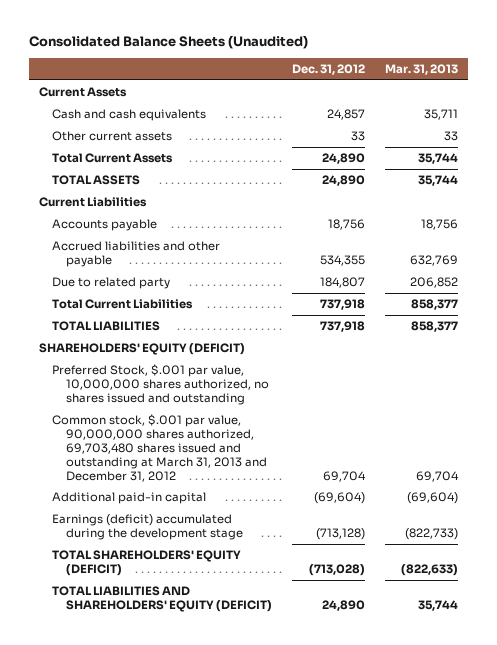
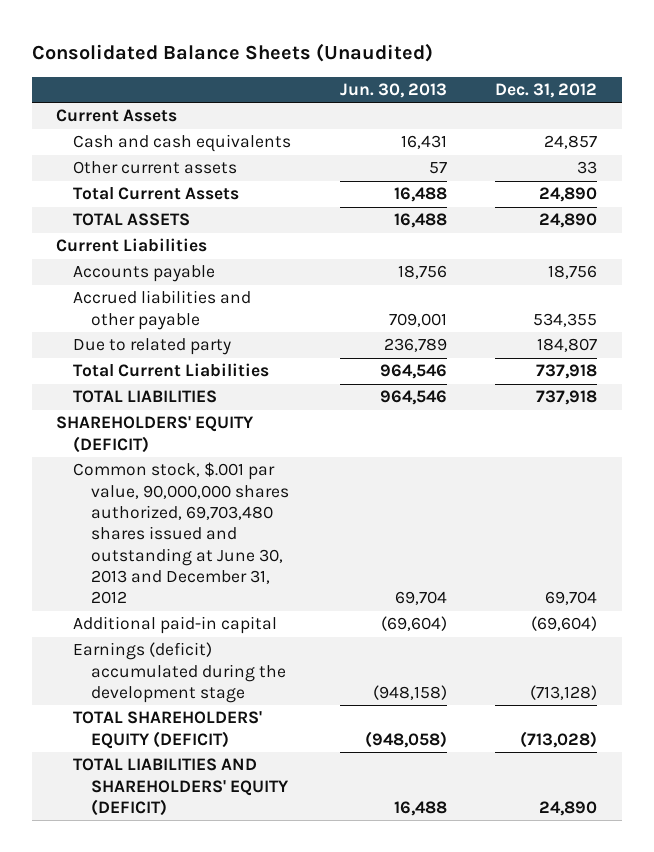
- | Dec. 31, 2012 | Mar. 31, 2013
+ | Jun. 30, 2013 | Dec. 31, 2012
- Preferred Stock, $.001 par value, 10,000,000 shares authorized, no shares issued and outstanding
- Common stock, $.001 par value, 90,000,000 shares authorized, 69,703,480 shares issued and outstanding at March 31, 2013 and December 31, 2012 | 69,704 | 69,704
+ Common stock, $.001 par value, 90,000,000 shares authorized, 69,703,480 shares issued and outstanding at June 30, 2013 and December 31, 2012 | 69,704 | 69,704

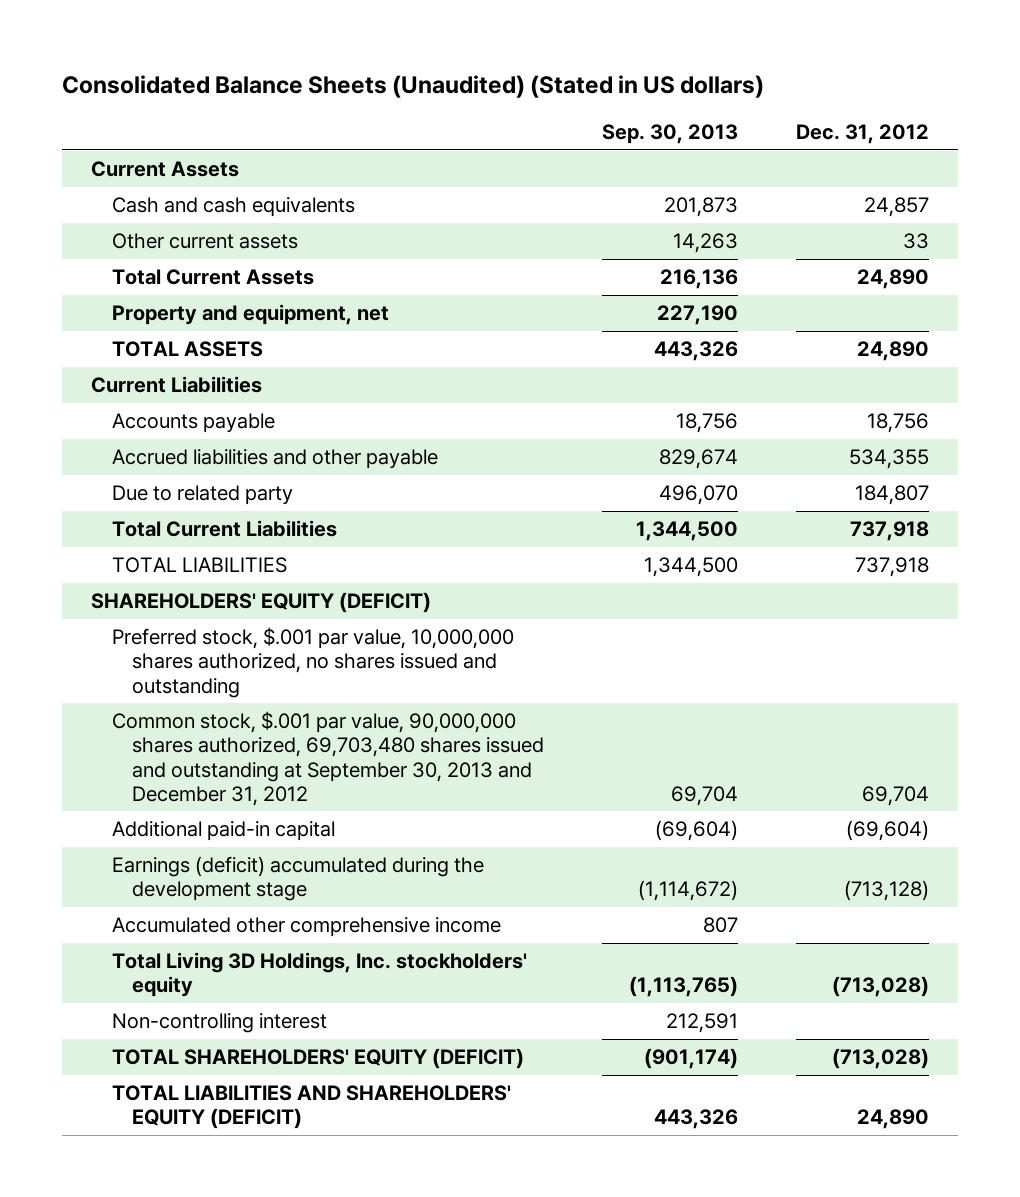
- Consolidated Balance Sheets (Unaudited)
+ Consolidated Balance Sheets (Unaudited) (Stated in US dollars)
- | Jun. 30, 2013 | Dec. 31, 2012
+ | Sep. 30, 2013 | Dec. 31, 2012
+ Property and equipment, net | 227,190 |
- Common stock, $.001 par value, 90,000,000 shares authorized, 69,703,480 shares issued and outstanding at June 30, 2013 and December 31, 2012 | 69,704 | 69,704
+ Preferred stock, $.001 par value, 10,000,000 shares authorized, no shares issued and outstanding
+ Common stock, $.001 par value, 90,000,000 shares authorized, 69,703,480 shares issued and outstanding at September 30, 2013 and December 31, 2012 | 69,704 | 69,704
+ Accumulated other comprehensive income | 807 |
+ Total Living 3D Holdings, Inc. stockholders' equity | (1,113,765) | (713,028)
+ Non-controlling interest | 212,591 |

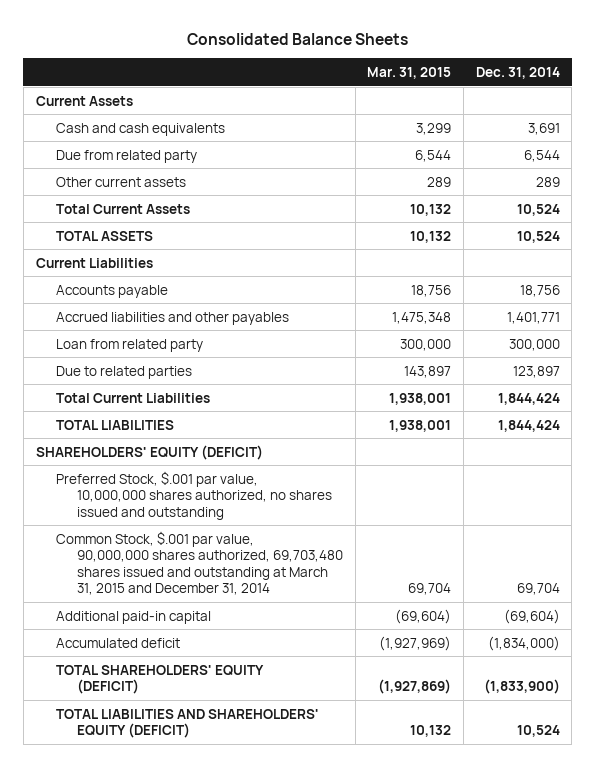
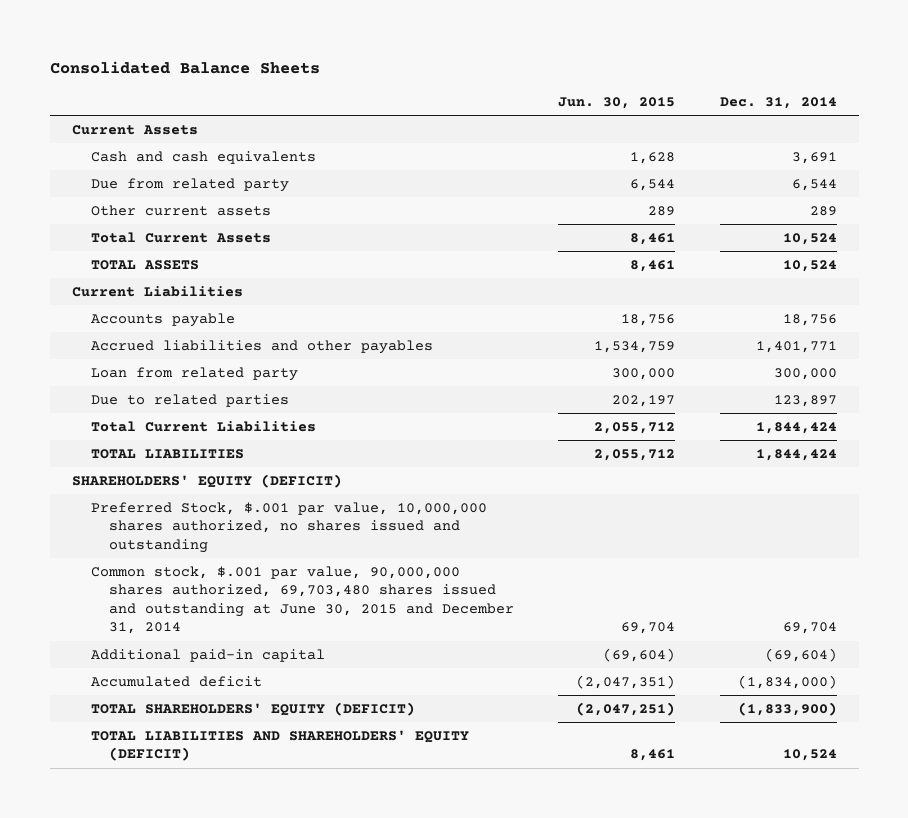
- | Mar. 31, 2015 | Dec. 31, 2014
+ | Jun. 30, 2015 | Dec. 31, 2014
- Common Stock, $.001 par value, 90,000,000 shares authorized, 69,703,480 shares issued and outstanding at March 31, 2015 and December 31, 2014 | 69,704 | 69,704
+ Common stock, $.001 par value, 90,000,000 shares authorized, 69,703,480 shares issued and outstanding at June 30, 2015 and December 31, 2014 | 69,704 | 69,704

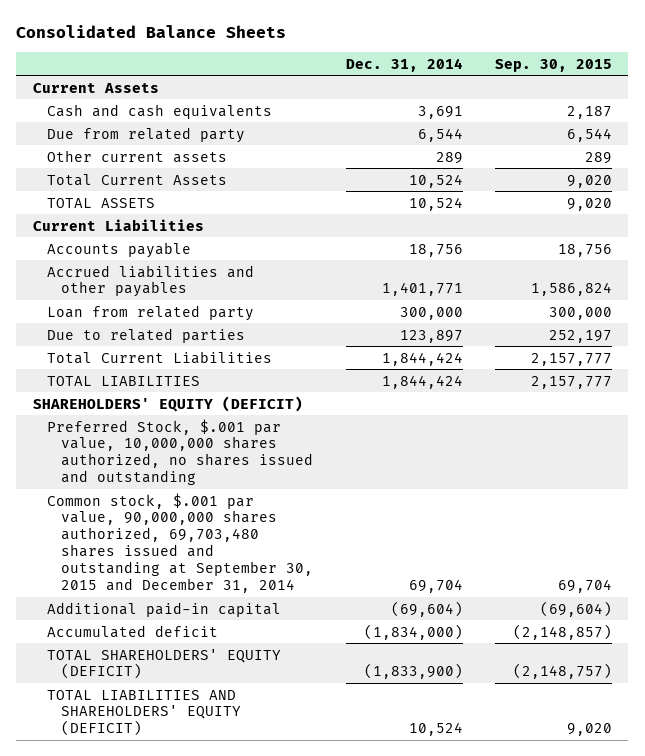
- | Jun. 30, 2015 | Dec. 31, 2014
+ | Dec. 31, 2014 | Sep. 30, 2015
- Common stock, $.001 par value, 90,000,000 shares authorized, 69,703,480 shares issued and outstanding at June 30, 2015 and December 31, 2014 | 69,704 | 69,704
+ Common stock, $.001 par value, 90,000,000 shares authorized, 69,703,480 shares issued and outstanding at September 30, 2015 and December 31, 2014 | 69,704 | 69,704

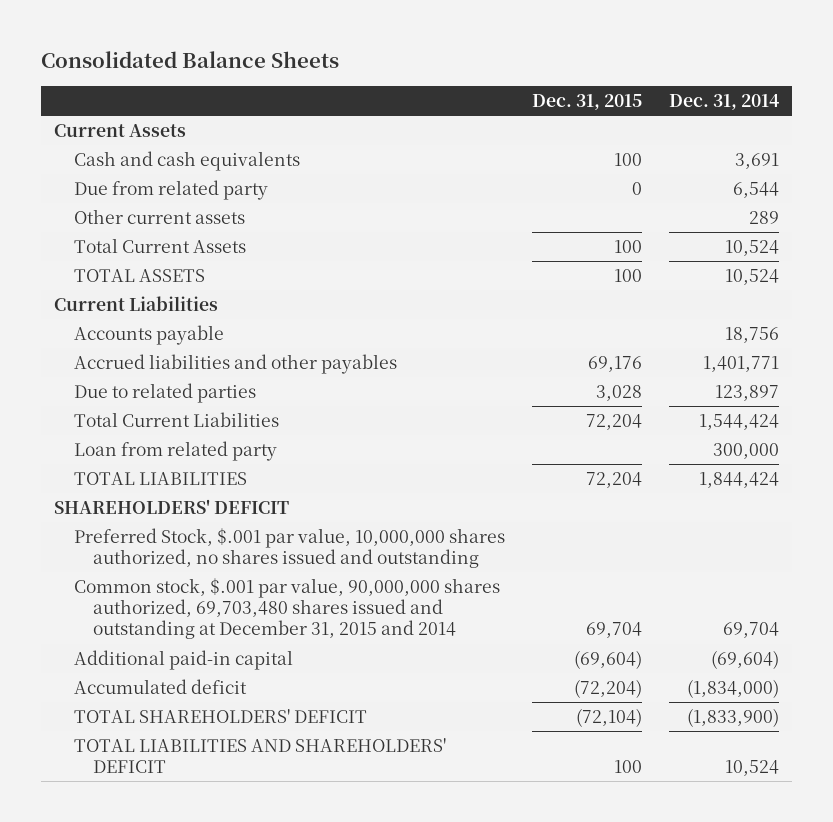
- | Dec. 31, 2014 | Sep. 30, 2015
+ | Dec. 31, 2015 | Dec. 31, 2014
- Total Current Liabilities | 1,844,424 | 2,157,777
+ Total Current Liabilities | 72,204 | 1,544,424
moved down: Loan from related party | | 300,000
- SHAREHOLDERS' EQUITY (DEFICIT)
+ SHAREHOLDERS' DEFICIT
- Common stock, $.001 par value, 90,000,000 shares authorized, 69,703,480 shares issued and outstanding at September 30, 2015 and December 31, 2014 | 69,704 | 69,704
+ Common stock, $.001 par value, 90,000,000 shares authorized, 69,703,480 shares issued and outstanding at December 31, 2015 and 2014 | 69,704 | 69,704
- TOTAL SHAREHOLDERS' EQUITY (DEFICIT) | (1,833,900) | (2,148,757)
- TOTAL LIABILITIES AND SHAREHOLDERS' EQUITY (DEFICIT) | 10,524 | 9,020
+ TOTAL SHAREHOLDERS' DEFICIT | (72,104) | (1,833,900)
+ TOTAL LIABILITIES AND SHAREHOLDERS' DEFICIT | 100 | 10,524

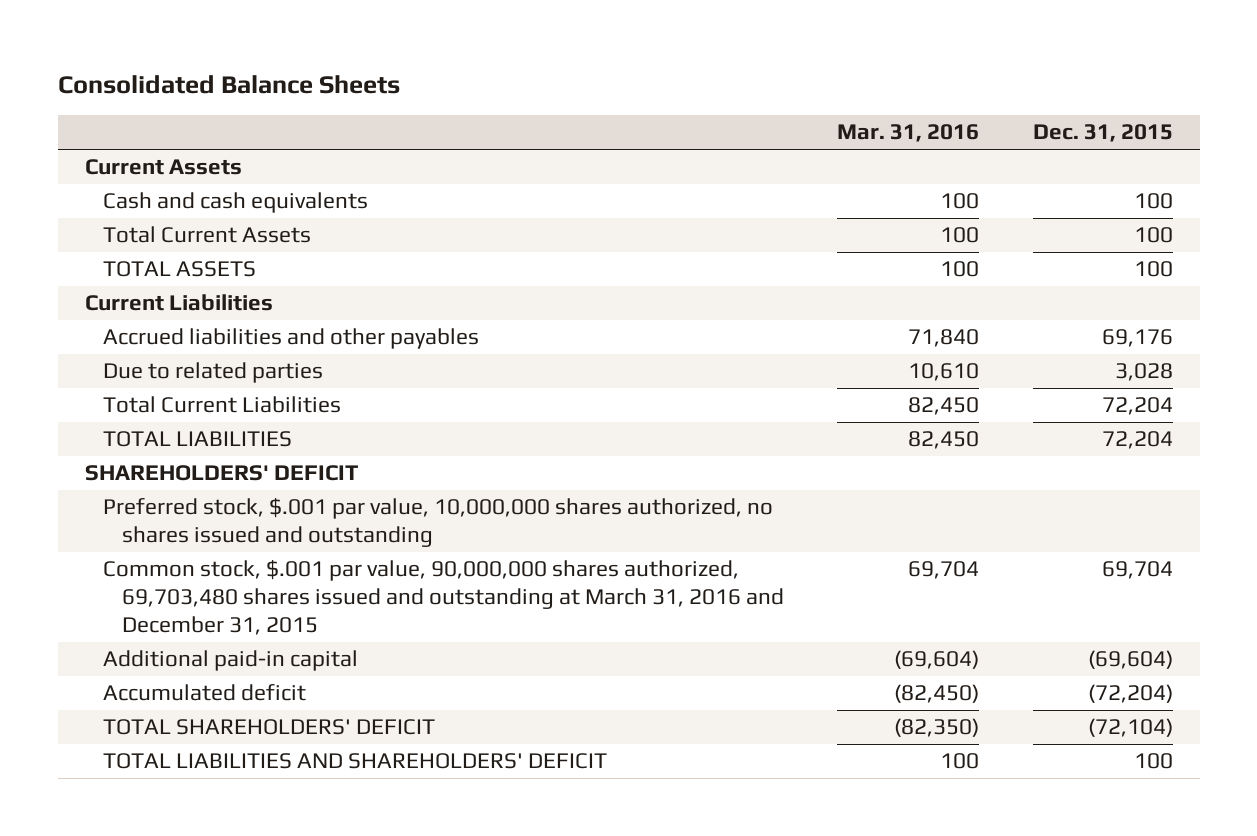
- | Dec. 31, 2015 | Dec. 31, 2014
+ | Mar. 31, 2016 | Dec. 31, 2015
- Due from related party | 0 | 6,544
- Other current assets | | 289
- Accounts payable | | 18,756
- Loan from related party | | 300,000
- Preferred Stock, $.001 par value, 10,000,000 shares authorized, no shares issued and outstanding
- Common stock, $.001 par value, 90,000,000 shares authorized, 69,703,480 shares issued and outstanding at December 31, 2015 and 2014 | 69,704 | 69,704
+ Preferred stock, $.001 par value, 10,000,000 shares authorized, no shares issued and outstanding
+ Common stock, $.001 par value, 90,000,000 shares authorized, 69,703,480 shares issued and outstanding at March 31, 2016 and December 31, 2015 | 69,704 | 69,704

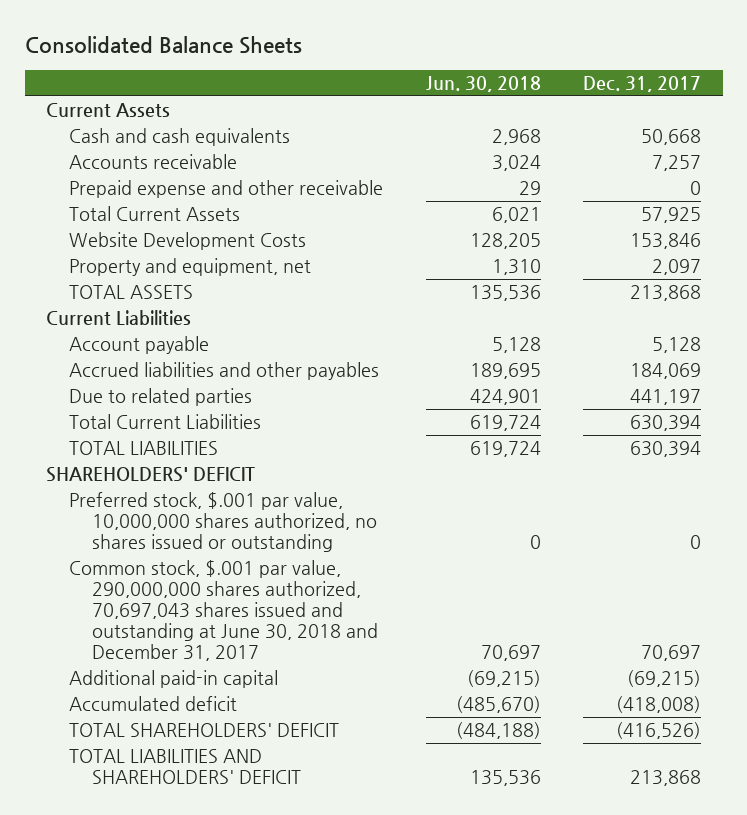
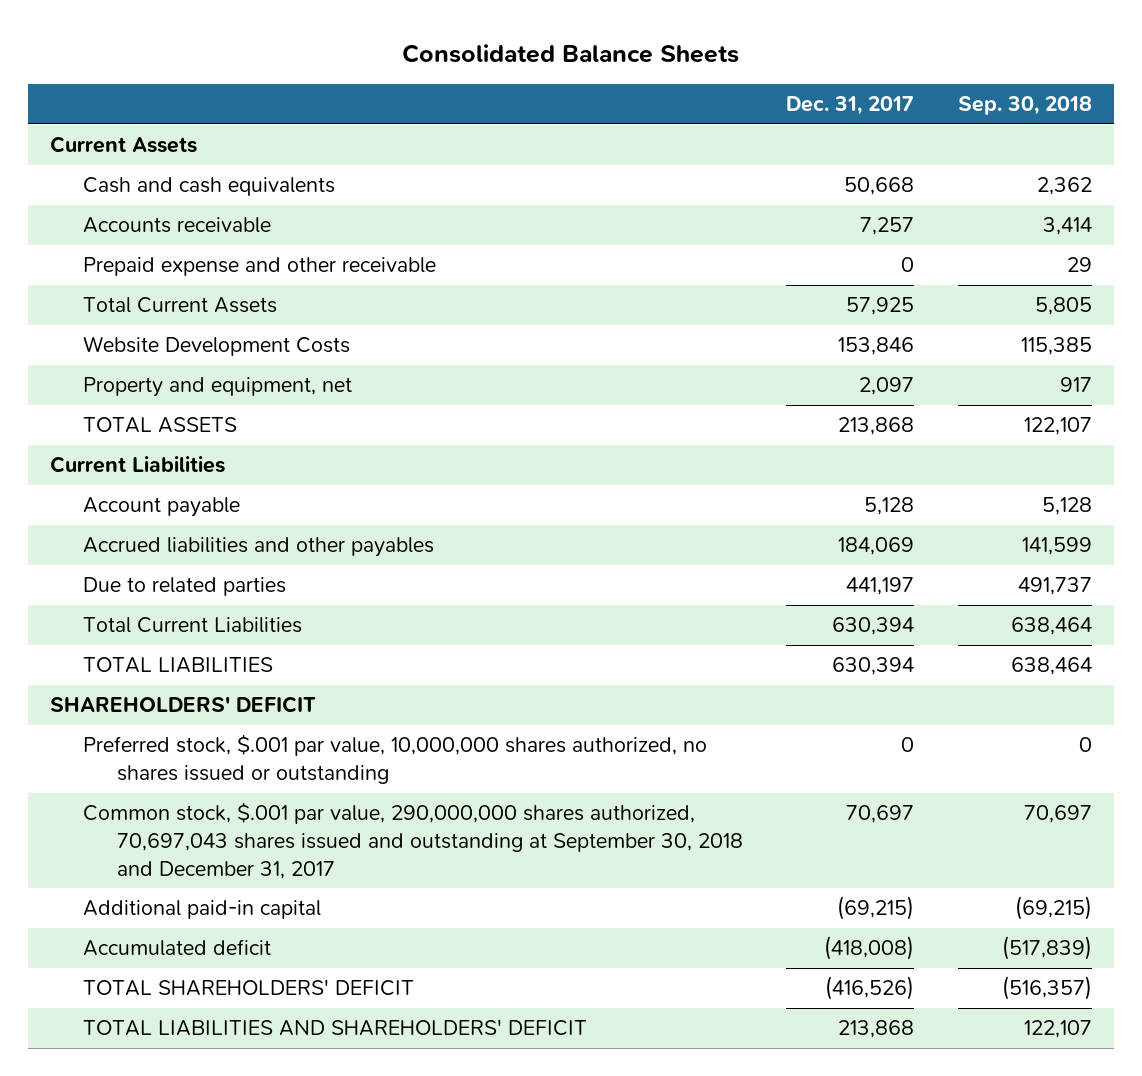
- | Jun. 30, 2018 | Dec. 31, 2017
+ | Dec. 31, 2017 | Sep. 30, 2018
- Common stock, $.001 par value, 290,000,000 shares authorized, 70,697,043 shares issued and outstanding at June 30, 2018 and December 31, 2017 | 70,697 | 70,697
+ Common stock, $.001 par value, 290,000,000 shares authorized, 70,697,043 shares issued and outstanding at September 30, 2018 and December 31, 2017 | 70,697 | 70,697

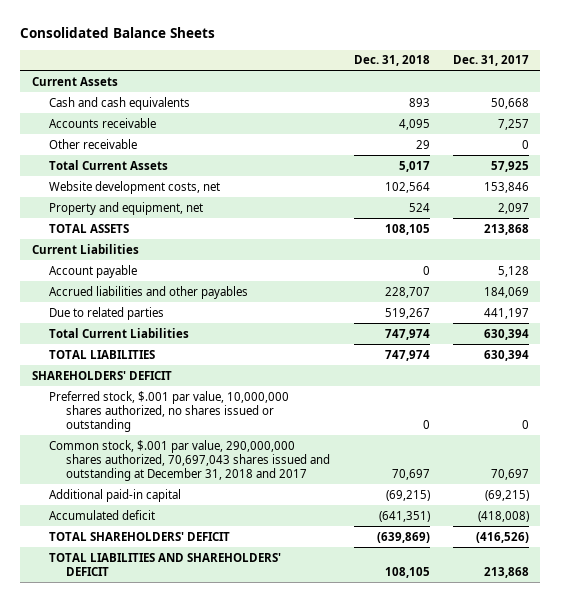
- | Dec. 31, 2017 | Sep. 30, 2018
+ | Dec. 31, 2018 | Dec. 31, 2017
- Prepaid expense and other receivable | 0 | 29
+ Other receivable | 29 | 0
- Website Development Costs | 153,846 | 115,385
+ Website development costs, net | 102,564 | 153,846
- Common stock, $.001 par value, 290,000,000 shares authorized, 70,697,043 shares issued and outstanding at September 30, 2018 and December 31, 2017 | 70,697 | 70,697
+ Common stock, $.001 par value, 290,000,000 shares authorized, 70,697,043 shares issued and outstanding at December 31, 2018 and 2017 | 70,697 | 70,697

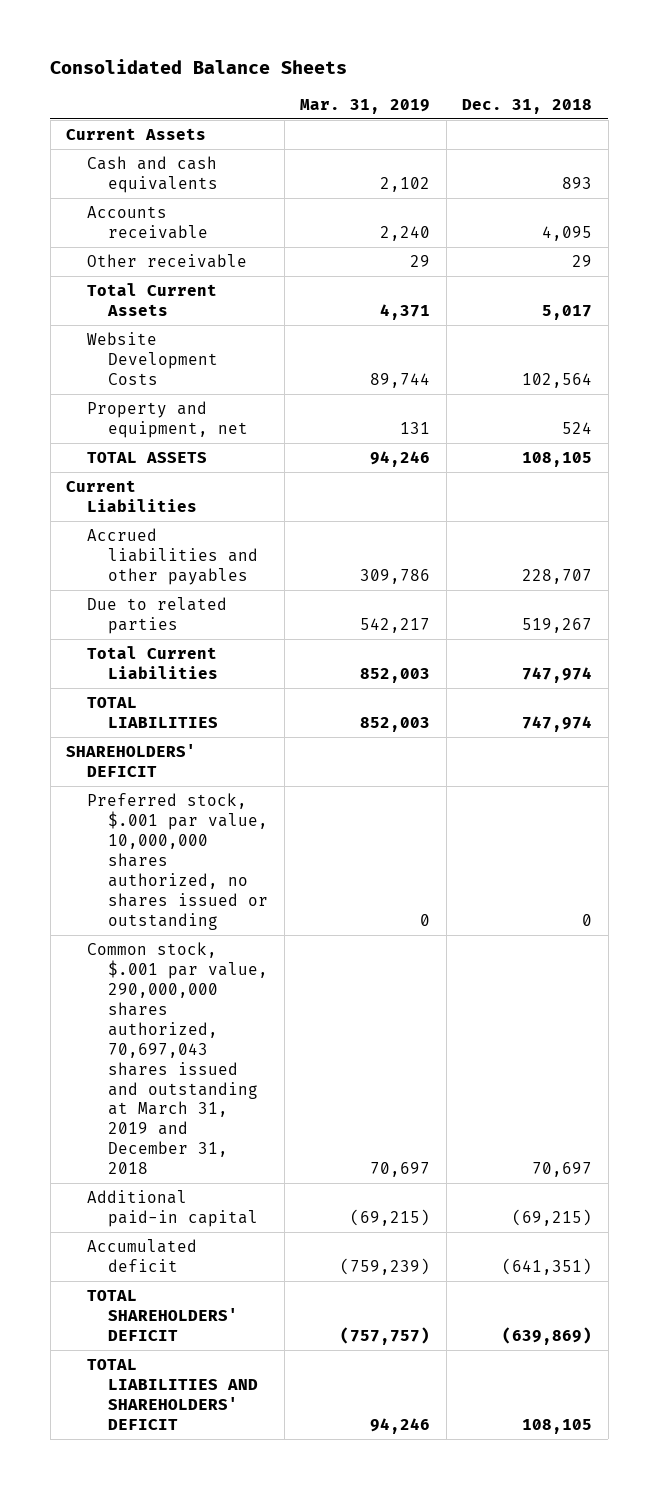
- | Dec. 31, 2018 | Dec. 31, 2017
+ | Mar. 31, 2019 | Dec. 31, 2018
- Website development costs, net | 102,564 | 153,846
+ Website Development Costs | 89,744 | 102,564
- Account payable | 0 | 5,128
- Common stock, $.001 par value, 290,000,000 shares authorized, 70,697,043 shares issued and outstanding at December 31, 2018 and 2017 | 70,697 | 70,697
+ Common stock, $.001 par value, 290,000,000 shares authorized, 70,697,043 shares issued and outstanding at March 31, 2019 and December 31, 2018 | 70,697 | 70,697

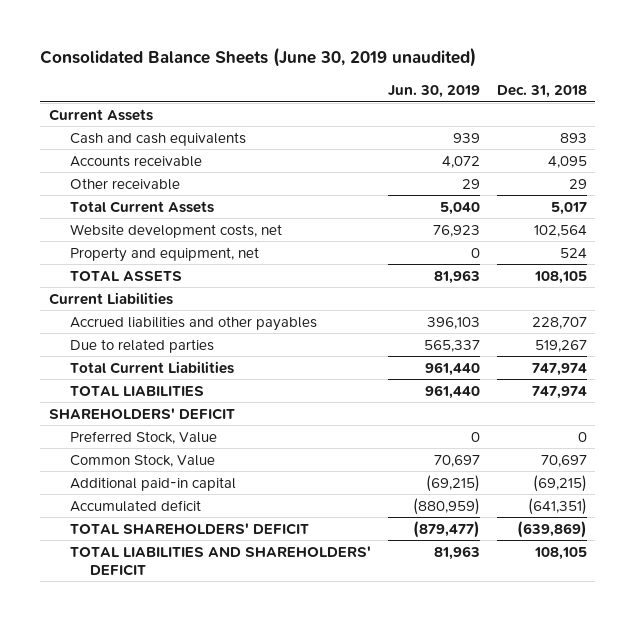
- Consolidated Balance Sheets
+ Consolidated Balance Sheets (June 30, 2019 unaudited)
- | Mar. 31, 2019 | Dec. 31, 2018
+ | Jun. 30, 2019 | Dec. 31, 2018
- Website Development Costs | 89,744 | 102,564
+ Website development costs, net | 76,923 | 102,564
- Preferred stock, $.001 par value, 10,000,000 shares authorized, no shares issued or outstanding | 0 | 0
- Common stock, $.001 par value, 290,000,000 shares authorized, 70,697,043 shares issued and outstanding at March 31, 2019 and December 31, 2018 | 70,697 | 70,697
+ Preferred Stock, Value | 0 | 0
+ Common Stock, Value | 70,697 | 70,697

